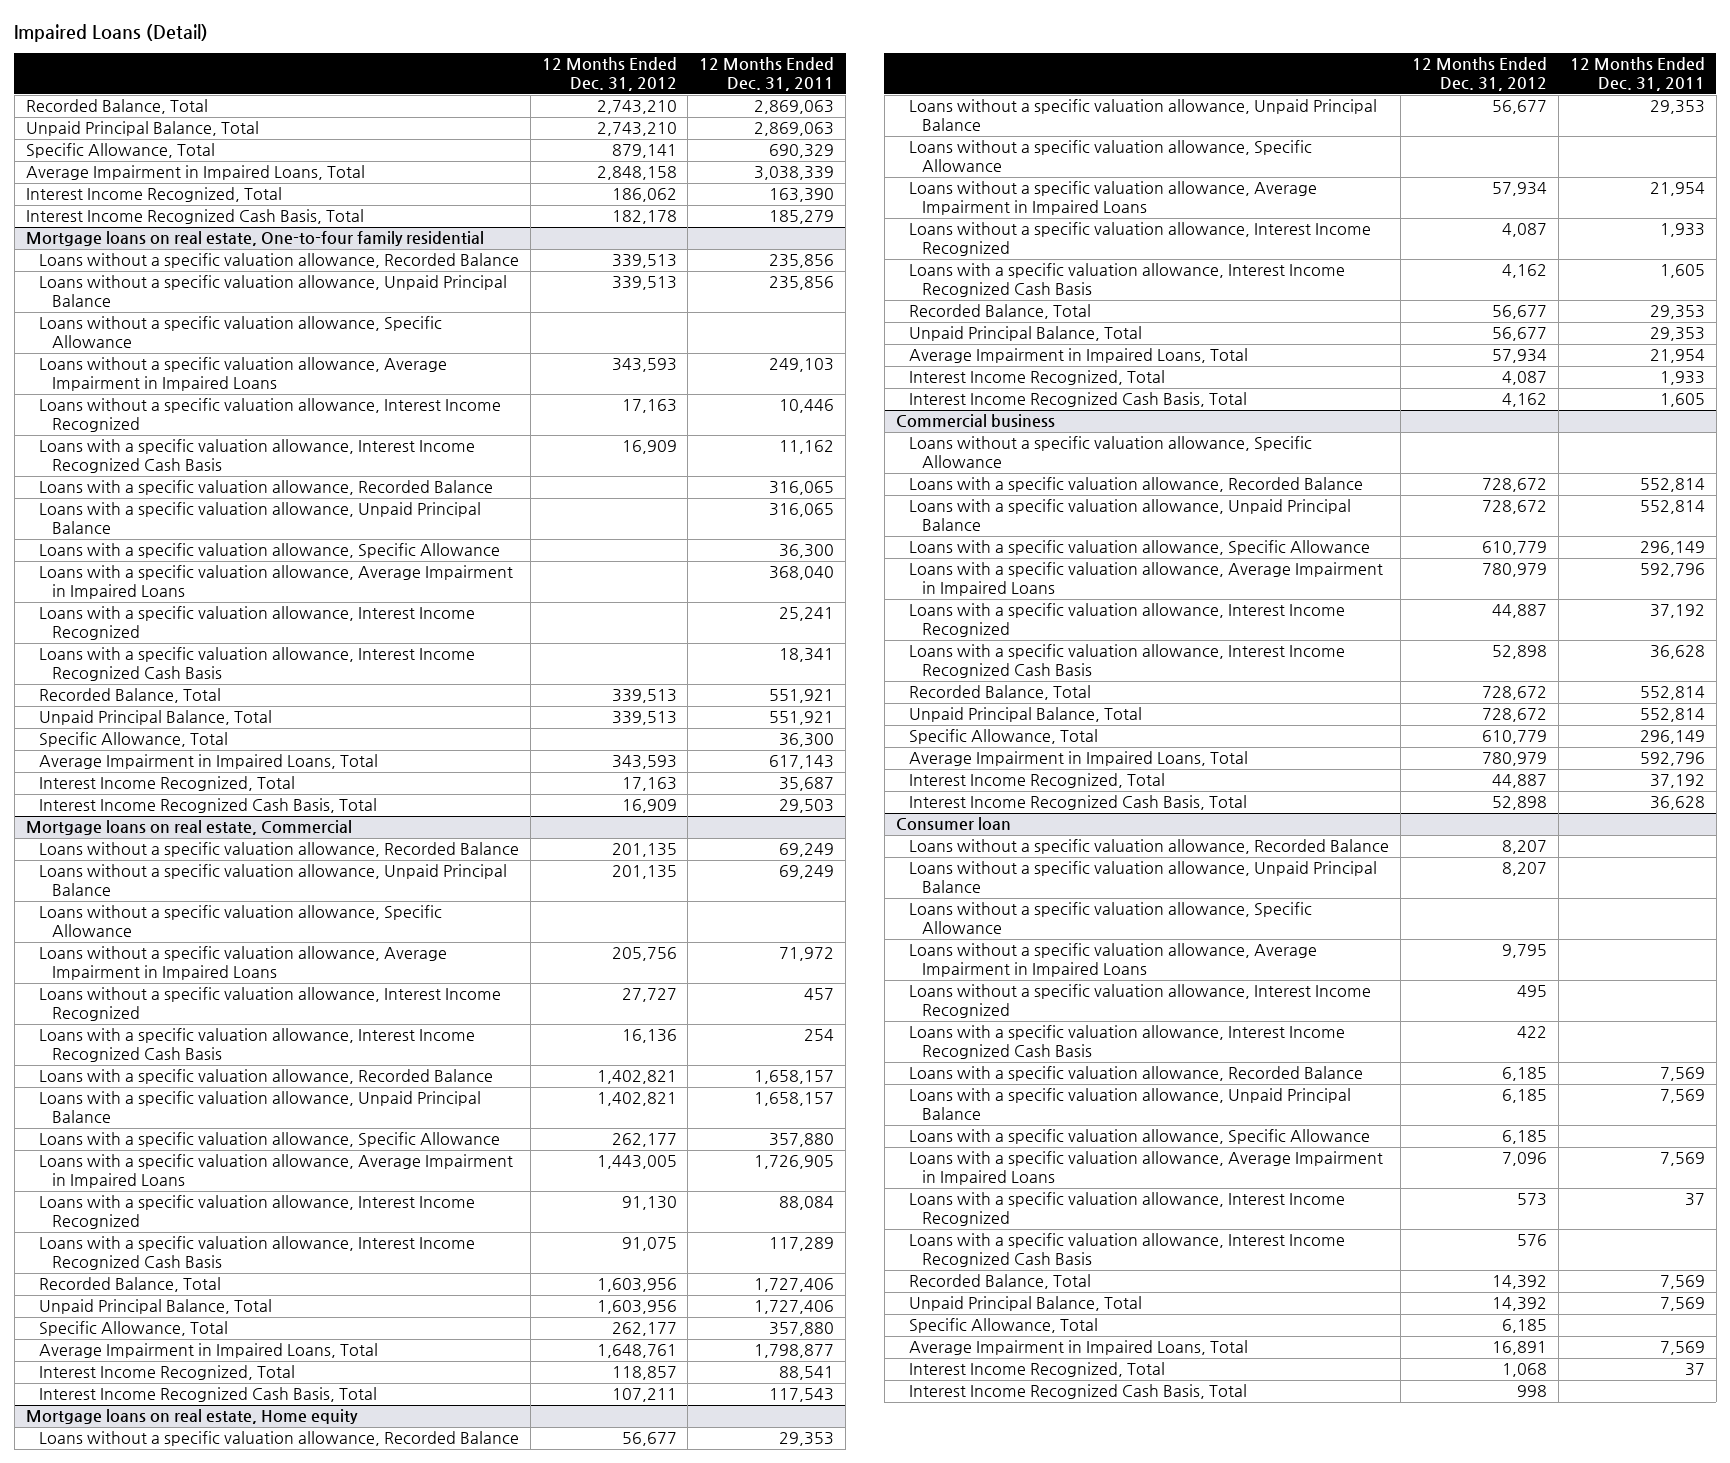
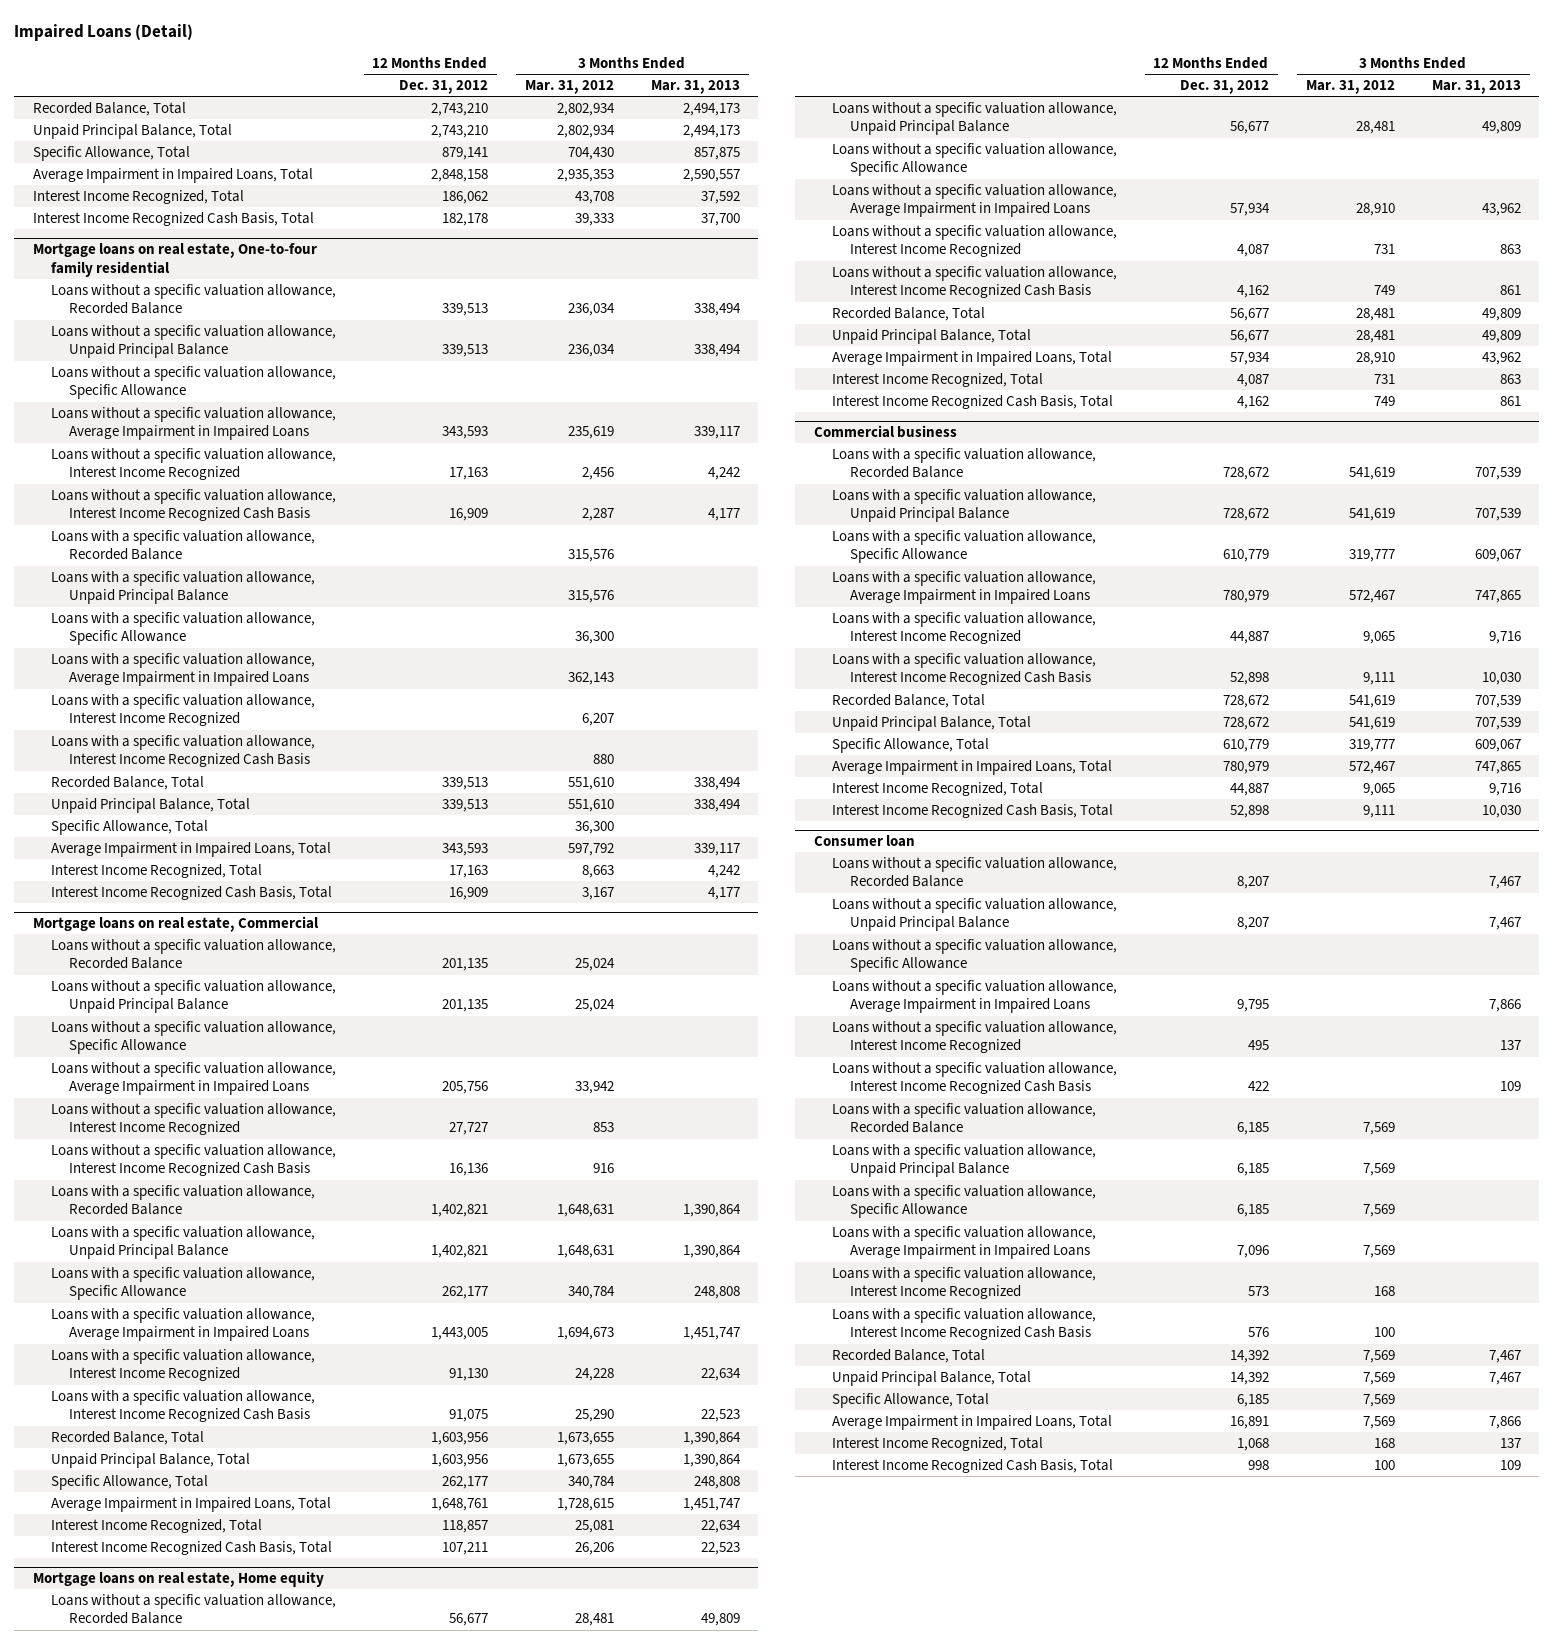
- | 12 Months Ended Dec. 31, 2012 | 12 Months Ended Dec. 31, 2011
+ | 12 Months Ended Dec. 31, 2012 | 3 Months Ended Mar. 31, 2012 | 3 Months Ended Mar. 31, 2013
@ Mortgage loans on real estate, One-to-four family residential
- Loans with a specific valuation allowance, Interest Income Recognized Cash Basis | 16,909 | 11,162
+ Loans without a specific valuation allowance, Interest Income Recognized Cash Basis | 16,909 | 2,287 | 4,177
@ Mortgage loans on real estate, Commercial
- Loans with a specific valuation allowance, Interest Income Recognized Cash Basis | 16,136 | 254
+ Loans without a specific valuation allowance, Interest Income Recognized Cash Basis | 16,136 | 916 |
@ Mortgage loans on real estate, Home equity
- Loans with a specific valuation allowance, Interest Income Recognized Cash Basis | 4,162 | 1,605
+ Loans without a specific valuation allowance, Interest Income Recognized Cash Basis | 4,162 | 749 | 861
@ Commercial business
- Loans without a specific valuation allowance, Specific Allowance
@ Consumer loan
- Loans with a specific valuation allowance, Interest Income Recognized Cash Basis | 422 |
+ Loans without a specific valuation allowance, Interest Income Recognized Cash Basis | 422 | | 109

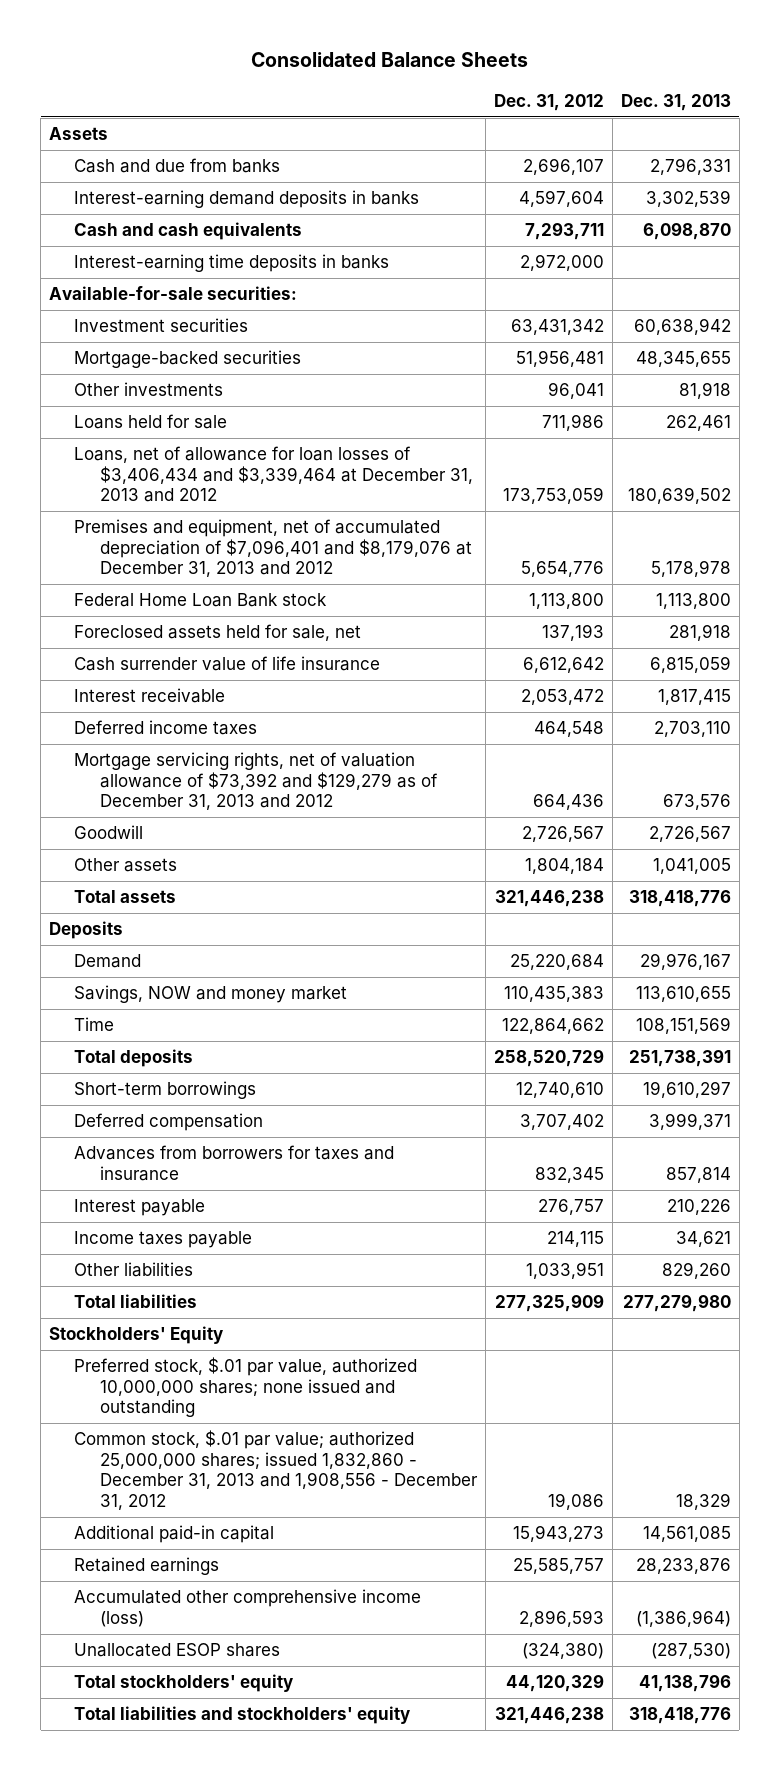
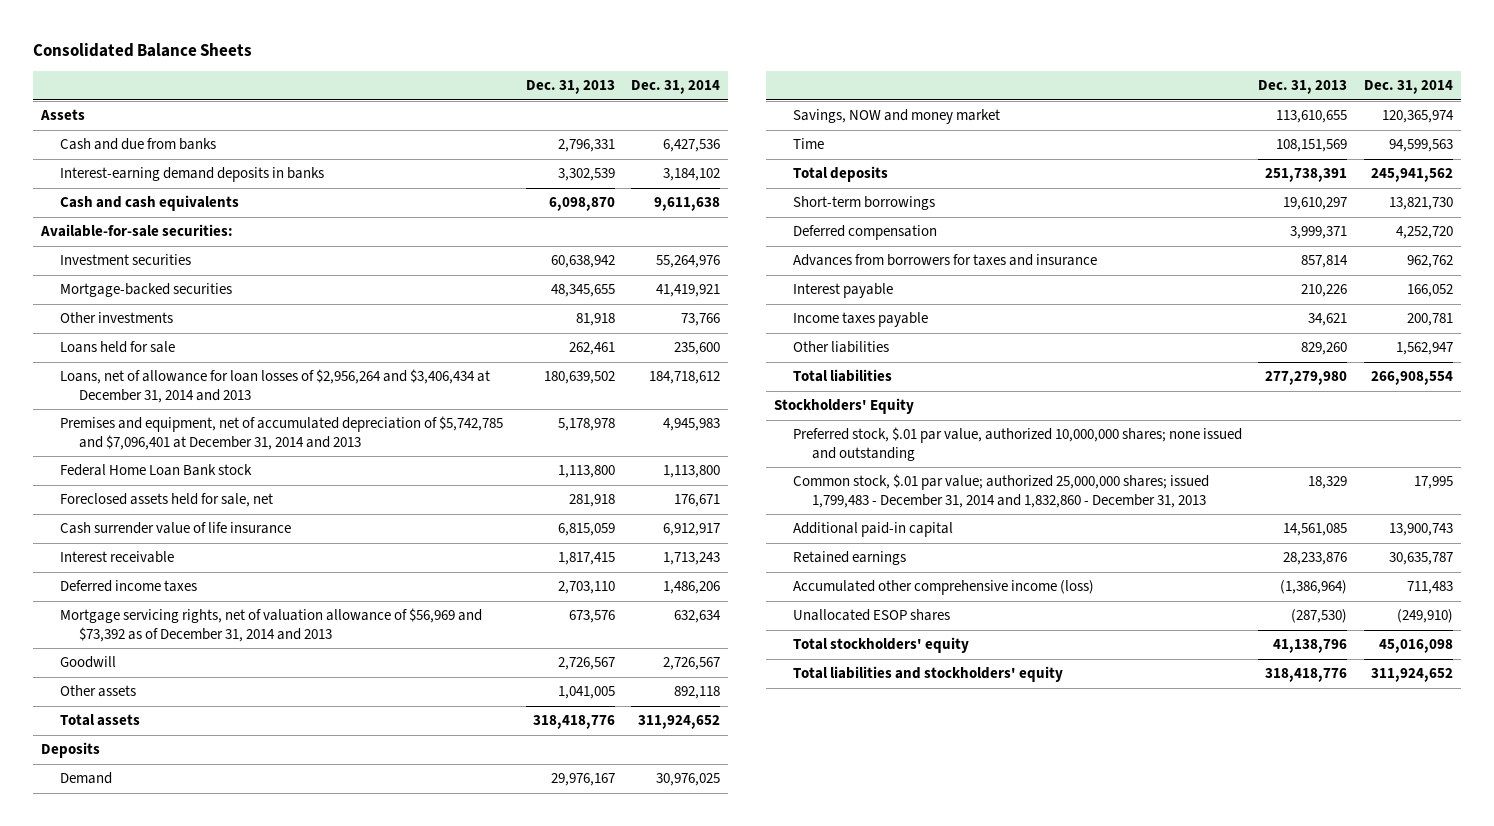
- | Dec. 31, 2012 | Dec. 31, 2013
+ | Dec. 31, 2013 | Dec. 31, 2014
- Interest-earning time deposits in banks | 2,972,000 |
- Loans, net of allowance for loan losses of $3,406,434 and $3,339,464 at December 31, 2013 and 2012 | 173,753,059 | 180,639,502
- Premises and equipment, net of accumulated depreciation of $7,096,401 and $8,179,076 at December 31, 2013 and 2012 | 5,654,776 | 5,178,978
+ Loans, net of allowance for loan losses of $2,956,264 and $3,406,434 at December 31, 2014 and 2013 | 180,639,502 | 184,718,612
+ Premises and equipment, net of accumulated depreciation of $5,742,785 and $7,096,401 at December 31, 2014 and 2013 | 5,178,978 | 4,945,983
- Mortgage servicing rights, net of valuation allowance of $73,392 and $129,279 as of December 31, 2013 and 2012 | 664,436 | 673,576
+ Mortgage servicing rights, net of valuation allowance of $56,969 and $73,392 as of December 31, 2014 and 2013 | 673,576 | 632,634
- Common stock, $.01 par value; authorized 25,000,000 shares; issued 1,832,860 - December 31, 2013 and 1,908,556 - December 31, 2012 | 19,086 | 18,329
+ Common stock, $.01 par value; authorized 25,000,000 shares; issued 1,799,483 - December 31, 2014 and 1,832,860 - December 31, 2013 | 18,329 | 17,995

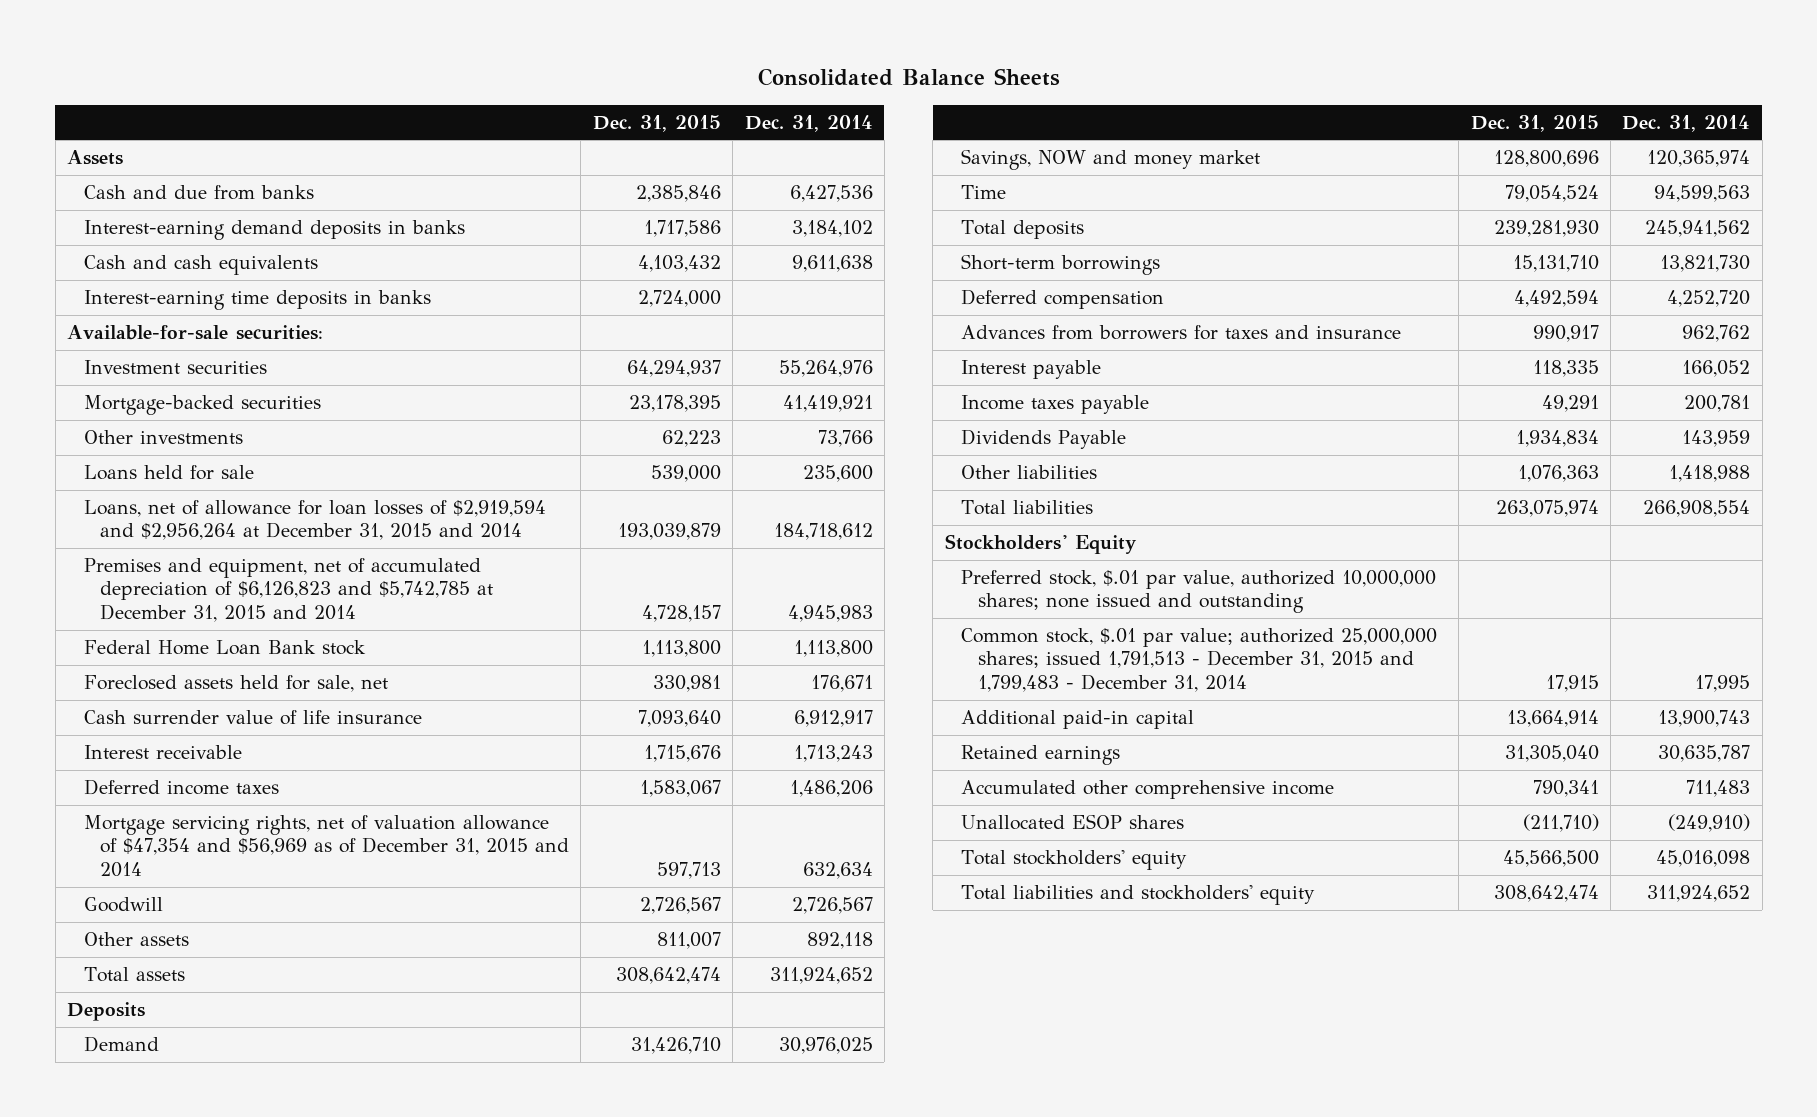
- | Dec. 31, 2013 | Dec. 31, 2014
+ | Dec. 31, 2015 | Dec. 31, 2014
+ Interest-earning time deposits in banks | 2,724,000 |
- Loans, net of allowance for loan losses of $2,956,264 and $3,406,434 at December 31, 2014 and 2013 | 180,639,502 | 184,718,612
- Premises and equipment, net of accumulated depreciation of $5,742,785 and $7,096,401 at December 31, 2014 and 2013 | 5,178,978 | 4,945,983
+ Loans, net of allowance for loan losses of $2,919,594 and $2,956,264 at December 31, 2015 and 2014 | 193,039,879 | 184,718,612
+ Premises and equipment, net of accumulated depreciation of $6,126,823 and $5,742,785 at December 31, 2015 and 2014 | 4,728,157 | 4,945,983
- Mortgage servicing rights, net of valuation allowance of $56,969 and $73,392 as of December 31, 2014 and 2013 | 673,576 | 632,634
+ Mortgage servicing rights, net of valuation allowance of $47,354 and $56,969 as of December 31, 2015 and 2014 | 597,713 | 632,634
- Other liabilities | 829,260 | 1,562,947
+ Dividends Payable | 1,934,834 | 143,959
+ Other liabilities | 1,076,363 | 1,418,988
- Common stock, $.01 par value; authorized 25,000,000 shares; issued 1,799,483 - December 31, 2014 and 1,832,860 - December 31, 2013 | 18,329 | 17,995
+ Common stock, $.01 par value; authorized 25,000,000 shares; issued 1,791,513 - December 31, 2015 and 1,799,483 - December 31, 2014 | 17,915 | 17,995
- Accumulated other comprehensive income (loss) | (1,386,964) | 711,483
+ Accumulated other comprehensive income | 790,341 | 711,483

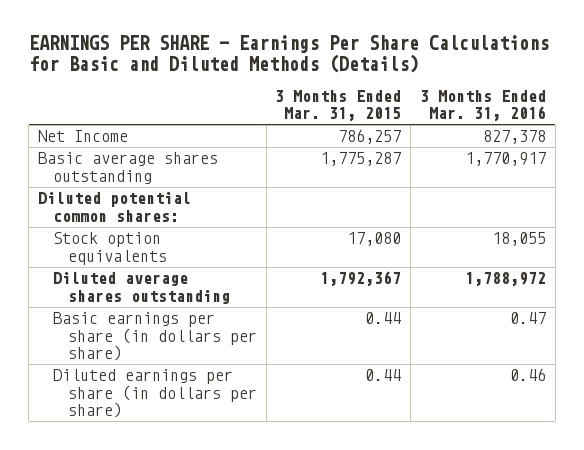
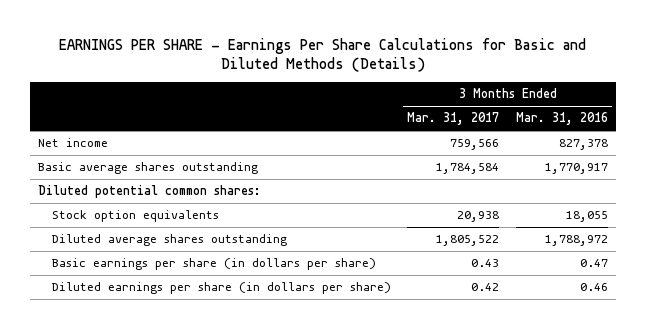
- | 3 Months Ended Mar. 31, 2015 | 3 Months Ended Mar. 31, 2016
+ | 3 Months Ended Mar. 31, 2017 | 3 Months Ended Mar. 31, 2016
- Net Income | 786,257 | 827,378
+ Net income | 759,566 | 827,378

